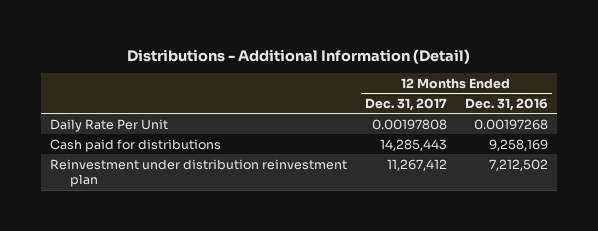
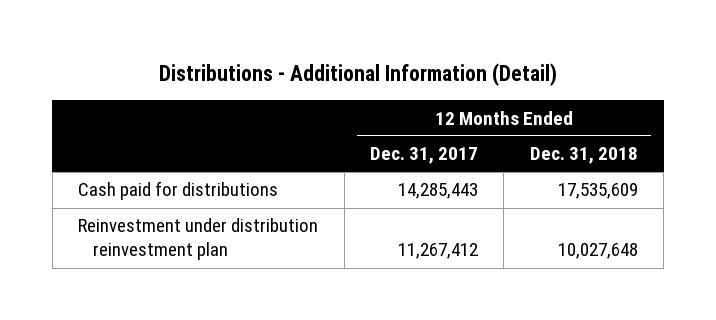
- | 12 Months Ended Dec. 31, 2017 | 12 Months Ended Dec. 31, 2016
+ | 12 Months Ended Dec. 31, 2017 | 12 Months Ended Dec. 31, 2018
- Daily Rate Per Unit | 0.00197808 | 0.00197268

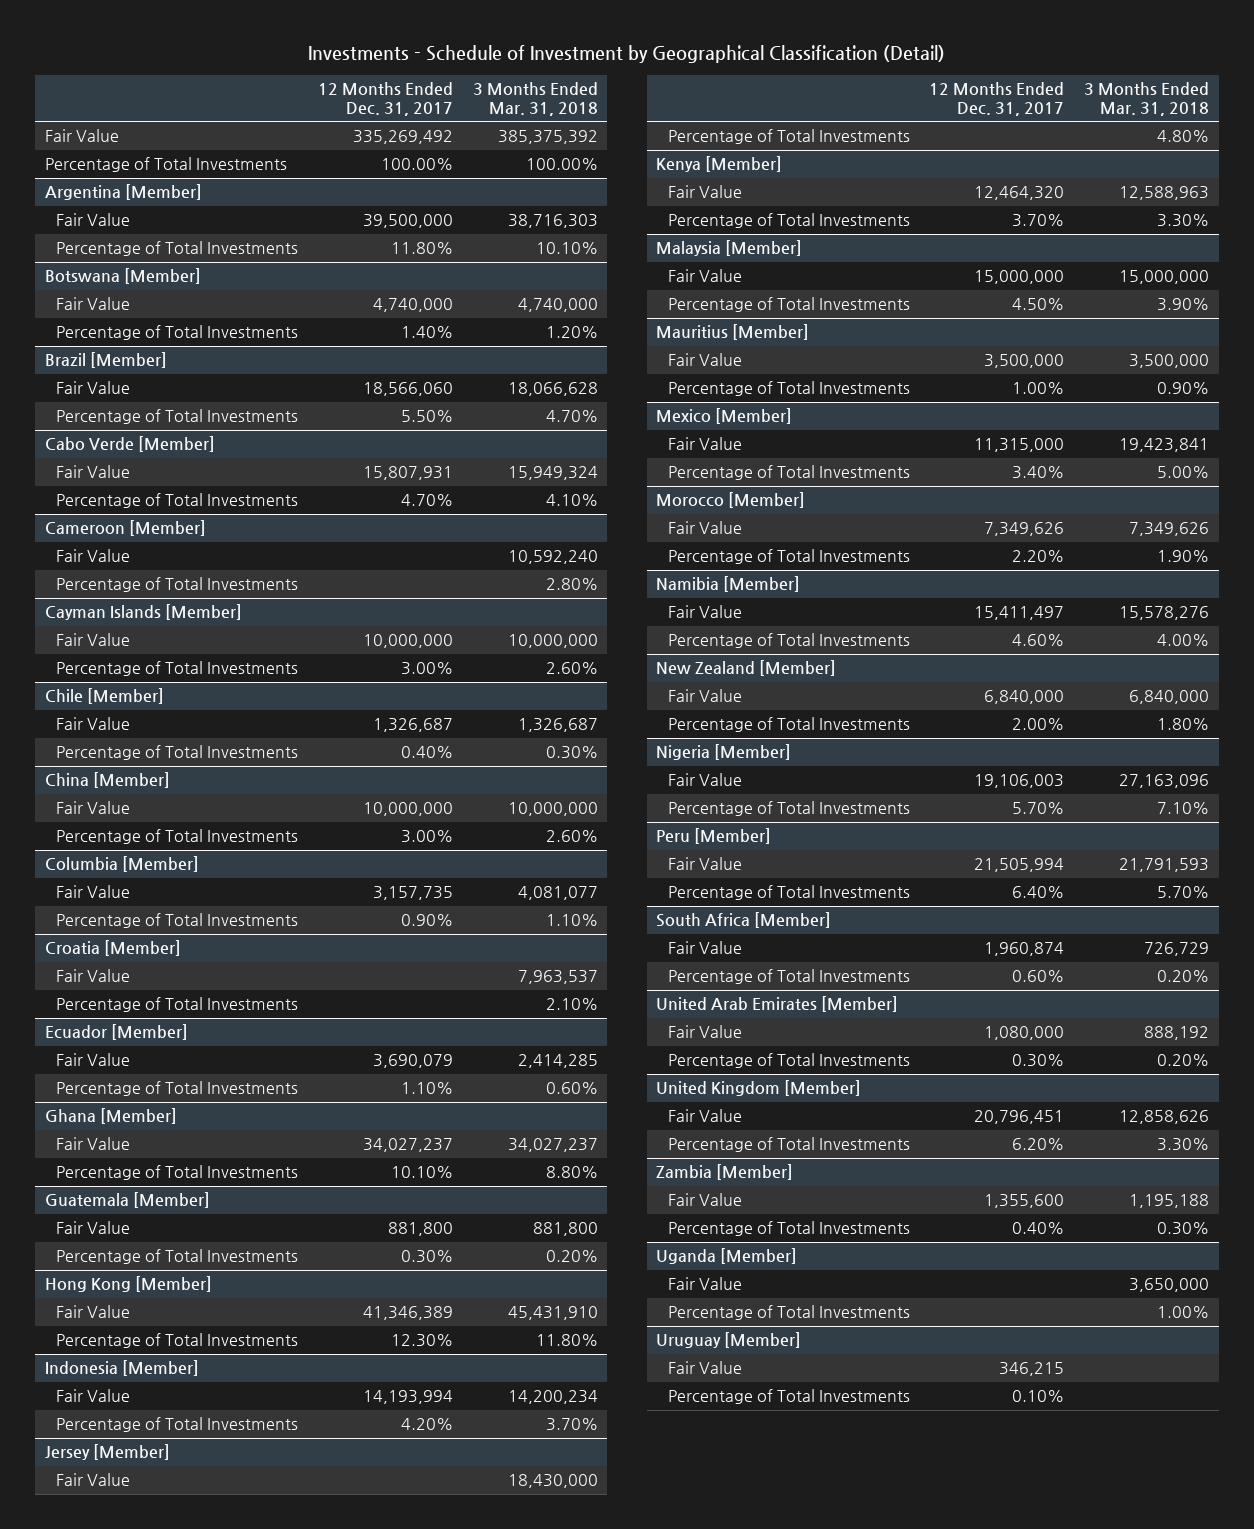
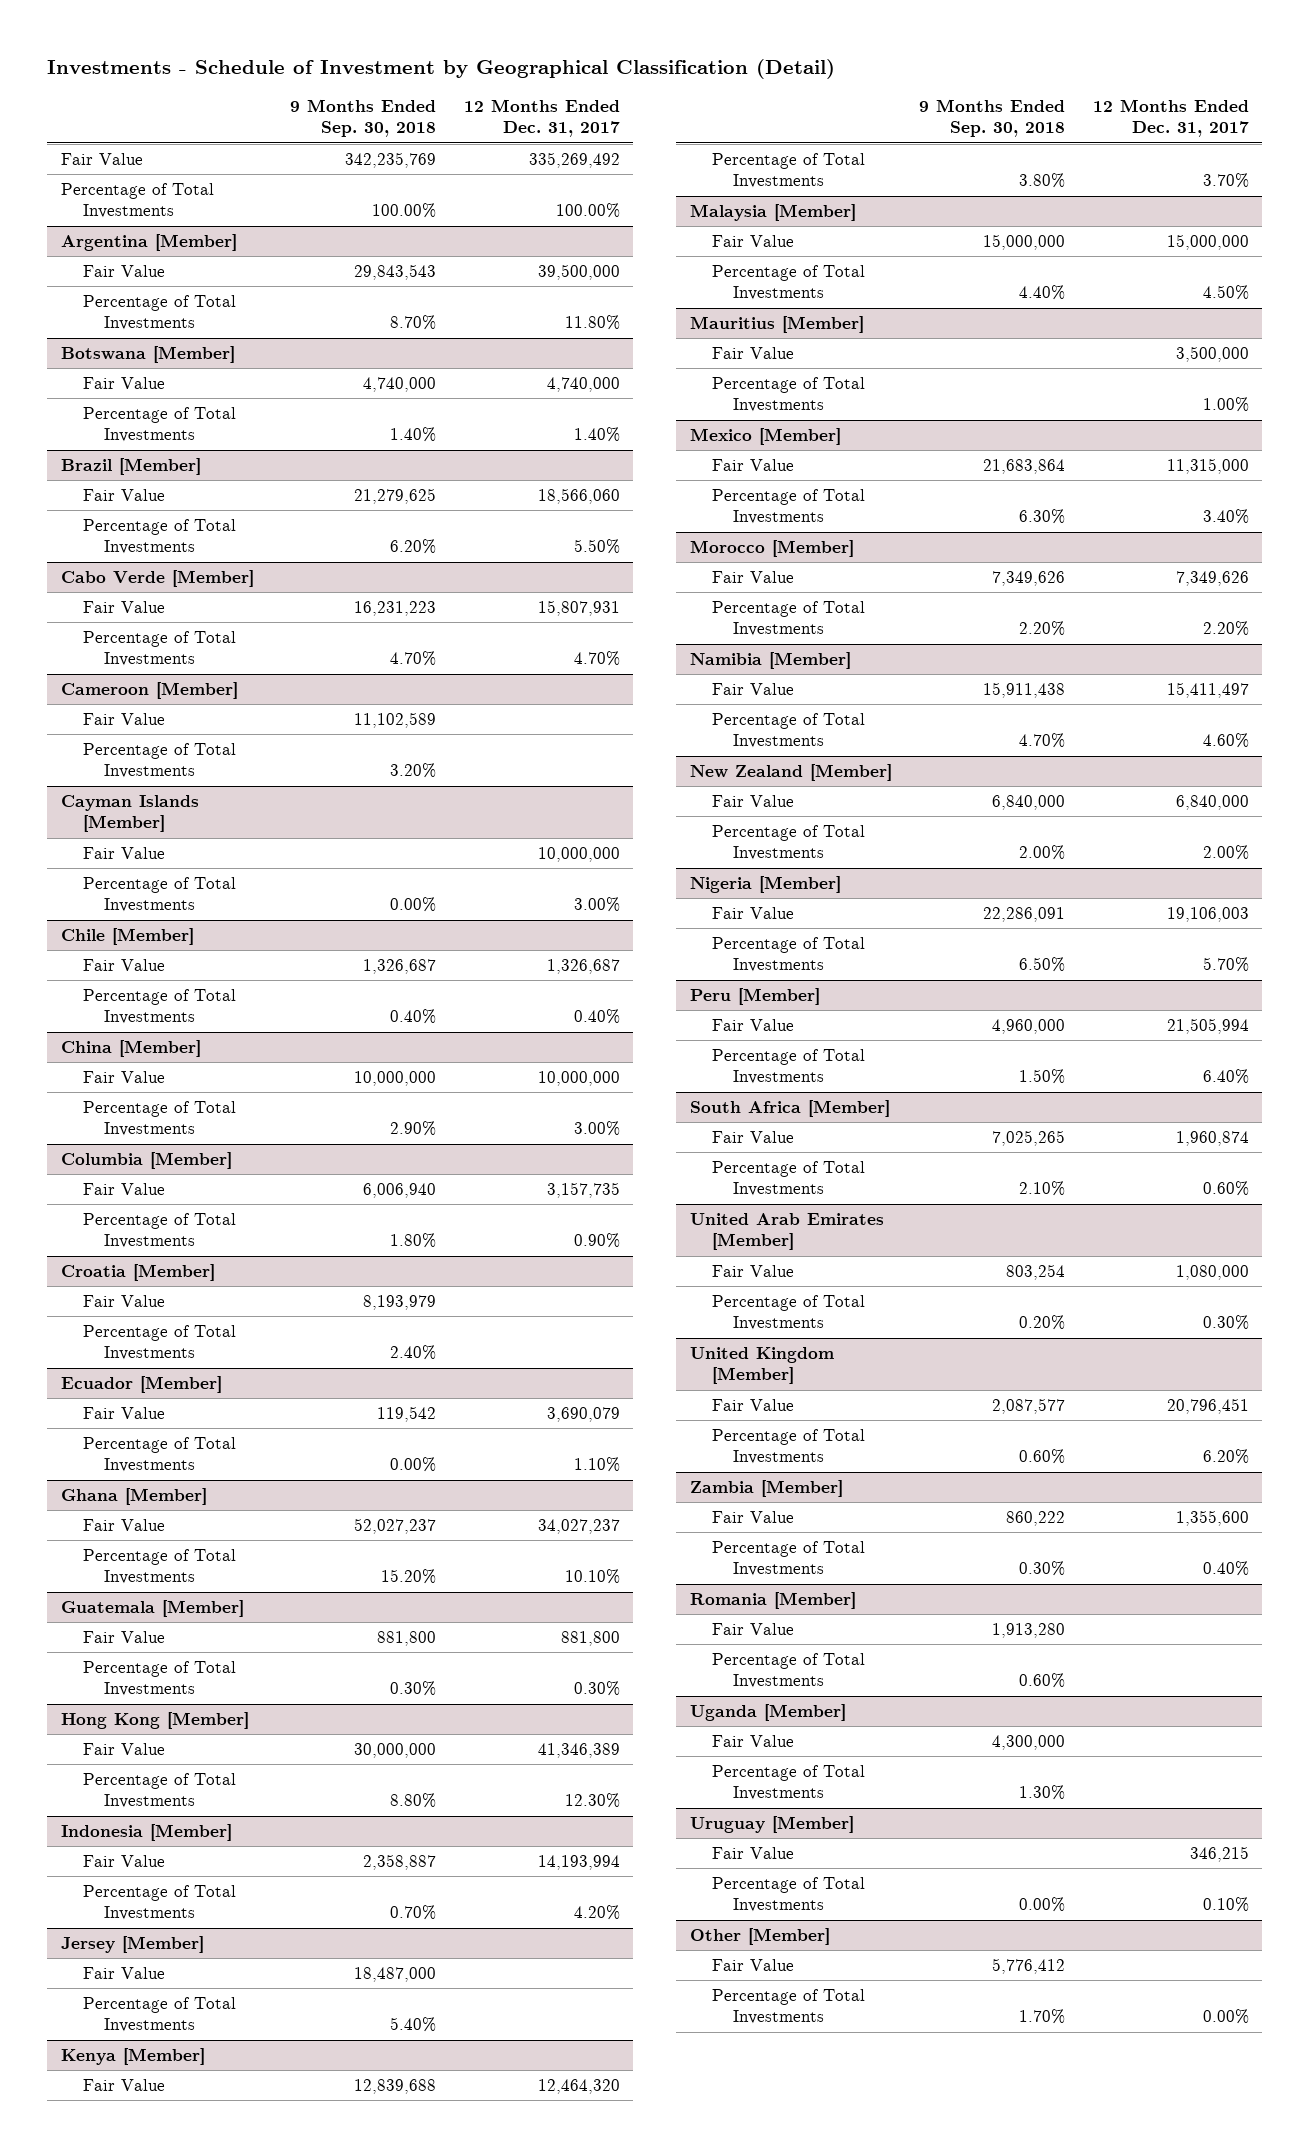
- | 12 Months Ended Dec. 31, 2017 | 3 Months Ended Mar. 31, 2018
+ | 9 Months Ended Sep. 30, 2018 | 12 Months Ended Dec. 31, 2017
+ Romania [Member]
+ Fair Value | 1,913,280 |
+ Percentage of Total Investments | 0.60% |
+ Other [Member]
+ Fair Value | 5,776,412 |
+ Percentage of Total Investments | 1.70% | 0.00%

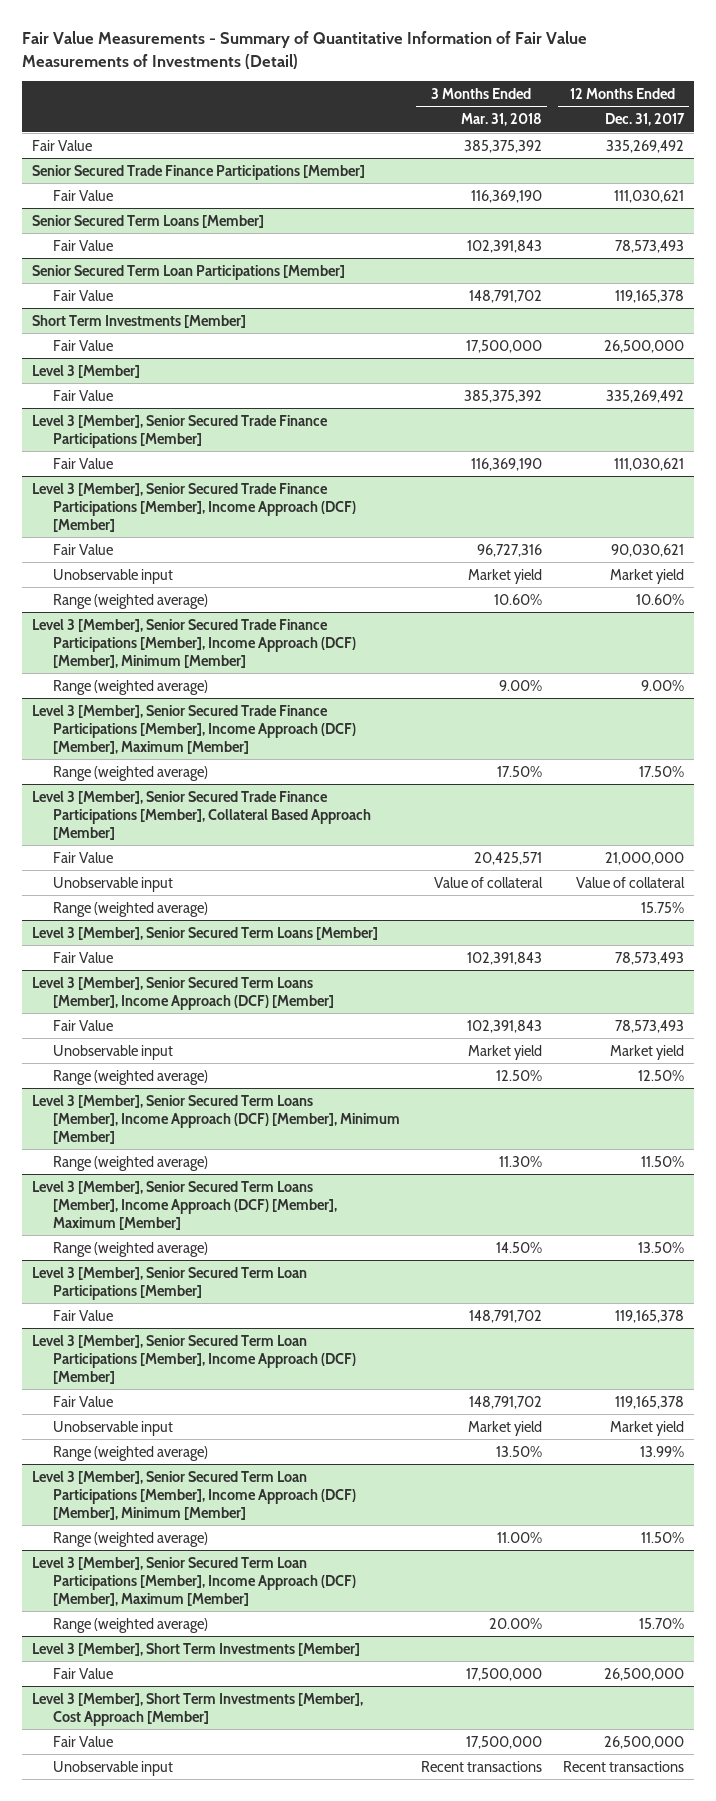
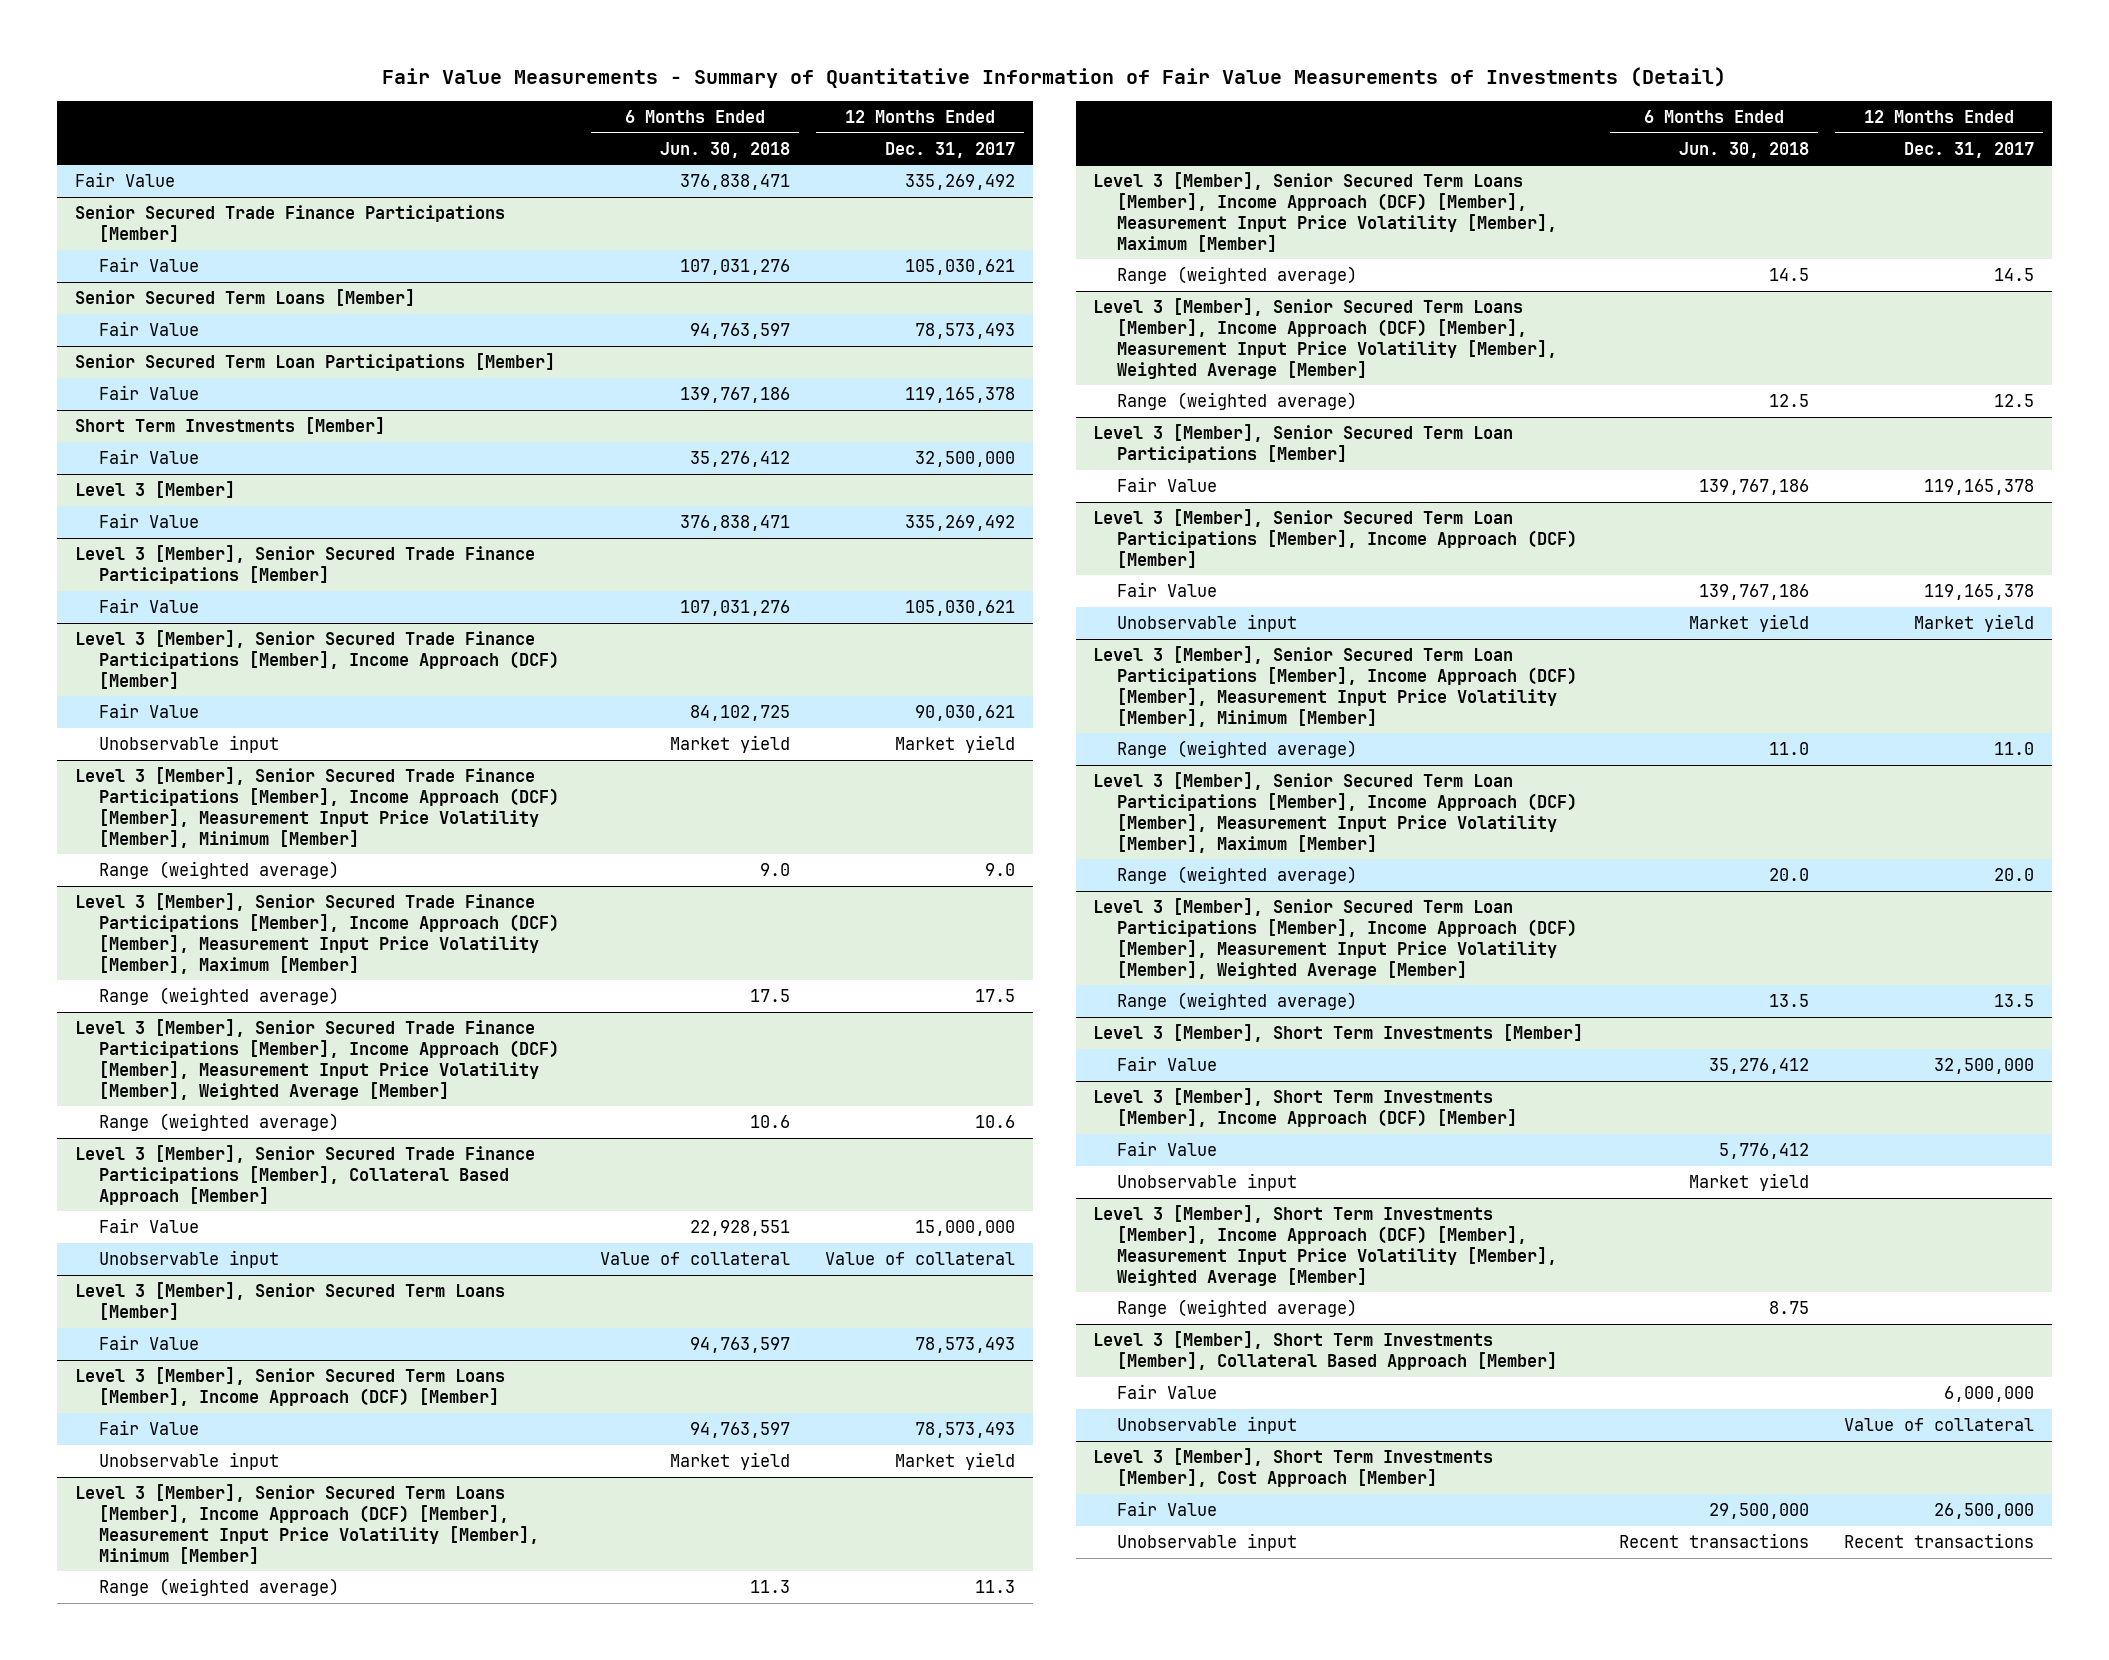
- | 3 Months Ended Mar. 31, 2018 | 12 Months Ended Dec. 31, 2017
+ | 6 Months Ended Jun. 30, 2018 | 12 Months Ended Dec. 31, 2017
@ Senior Secured Trade Finance Participations [Member]
- Fair Value | 116,369,190 | 111,030,621
+ Fair Value | 107,031,276 | 105,030,621
@ Short Term Investments [Member]
- Fair Value | 17,500,000 | 26,500,000
+ Fair Value | 35,276,412 | 32,500,000
@ Level 3 [Member], Senior Secured Trade Finance Participations [Member]
- Fair Value | 116,369,190 | 111,030,621
+ Fair Value | 107,031,276 | 105,030,621
@ Level 3 [Member], Senior Secured Trade Finance Participations [Member], Income Approach (DCF) [Member]
- Range (weighted average) | 10.60% | 10.60%
- Level 3 [Member], Senior Secured Trade Finance Participations [Member], Income Approach (DCF) [Member], Minimum [Member]
- Range (weighted average) | 9.00% | 9.00%
- Level 3 [Member], Senior Secured Trade Finance Participations [Member], Income Approach (DCF) [Member], Maximum [Member]
- Range (weighted average) | 17.50% | 17.50%
+ Level 3 [Member], Senior Secured Trade Finance Participations [Member], Income Approach (DCF) [Member], Measurement Input Price Volatility [Member], Minimum [Member]
+ Range (weighted average) | 9.0 | 9.0
+ Level 3 [Member], Senior Secured Trade Finance Participations [Member], Income Approach (DCF) [Member], Measurement Input Price Volatility [Member], Maximum [Member]
+ Range (weighted average) | 17.5 | 17.5
+ Level 3 [Member], Senior Secured Trade Finance Participations [Member], Income Approach (DCF) [Member], Measurement Input Price Volatility [Member], Weighted Average [Member]
+ Range (weighted average) | 10.6 | 10.6
@ Level 3 [Member], Senior Secured Trade Finance Participations [Member], Collateral Based Approach [Member]
- Fair Value | 20,425,571 | 21,000,000
+ Fair Value | 22,928,551 | 15,000,000
- Range (weighted average) | | 15.75%
@ Level 3 [Member], Senior Secured Term Loans [Member], Income Approach (DCF) [Member]
- Range (weighted average) | 12.50% | 12.50%
- Level 3 [Member], Senior Secured Term Loans [Member], Income Approach (DCF) [Member], Minimum [Member]
- Range (weighted average) | 11.30% | 11.50%
- Level 3 [Member], Senior Secured Term Loans [Member], Income Approach (DCF) [Member], Maximum [Member]
- Range (weighted average) | 14.50% | 13.50%
+ Level 3 [Member], Senior Secured Term Loans [Member], Income Approach (DCF) [Member], Measurement Input Price Volatility [Member], Minimum [Member]
+ Range (weighted average) | 11.3 | 11.3
+ Level 3 [Member], Senior Secured Term Loans [Member], Income Approach (DCF) [Member], Measurement Input Price Volatility [Member], Maximum [Member]
+ Range (weighted average) | 14.5 | 14.5
+ Level 3 [Member], Senior Secured Term Loans [Member], Income Approach (DCF) [Member], Measurement Input Price Volatility [Member], Weighted Average [Member]
+ Range (weighted average) | 12.5 | 12.5
@ Level 3 [Member], Senior Secured Term Loan Participations [Member], Income Approach (DCF) [Member]
- Range (weighted average) | 13.50% | 13.99%
- Level 3 [Member], Senior Secured Term Loan Participations [Member], Income Approach (DCF) [Member], Minimum [Member]
- Range (weighted average) | 11.00% | 11.50%
- Level 3 [Member], Senior Secured Term Loan Participations [Member], Income Approach (DCF) [Member], Maximum [Member]
- Range (weighted average) | 20.00% | 15.70%
+ Level 3 [Member], Senior Secured Term Loan Participations [Member], Income Approach (DCF) [Member], Measurement Input Price Volatility [Member], Minimum [Member]
+ Range (weighted average) | 11.0 | 11.0
+ Level 3 [Member], Senior Secured Term Loan Participations [Member], Income Approach (DCF) [Member], Measurement Input Price Volatility [Member], Maximum [Member]
+ Range (weighted average) | 20.0 | 20.0
+ Level 3 [Member], Senior Secured Term Loan Participations [Member], Income Approach (DCF) [Member], Measurement Input Price Volatility [Member], Weighted Average [Member]
+ Range (weighted average) | 13.5 | 13.5
@ Level 3 [Member], Short Term Investments [Member]
- Fair Value | 17,500,000 | 26,500,000
+ Fair Value | 35,276,412 | 32,500,000
+ Level 3 [Member], Short Term Investments [Member], Income Approach (DCF) [Member]
+ Fair Value | 5,776,412 |
+ Unobservable input | Market yield |
+ Level 3 [Member], Short Term Investments [Member], Income Approach (DCF) [Member], Measurement Input Price Volatility [Member], Weighted Average [Member]
+ Range (weighted average) | 8.75 |
+ Level 3 [Member], Short Term Investments [Member], Collateral Based Approach [Member]
+ Fair Value | | 6,000,000
+ Unobservable input | | Value of collateral

